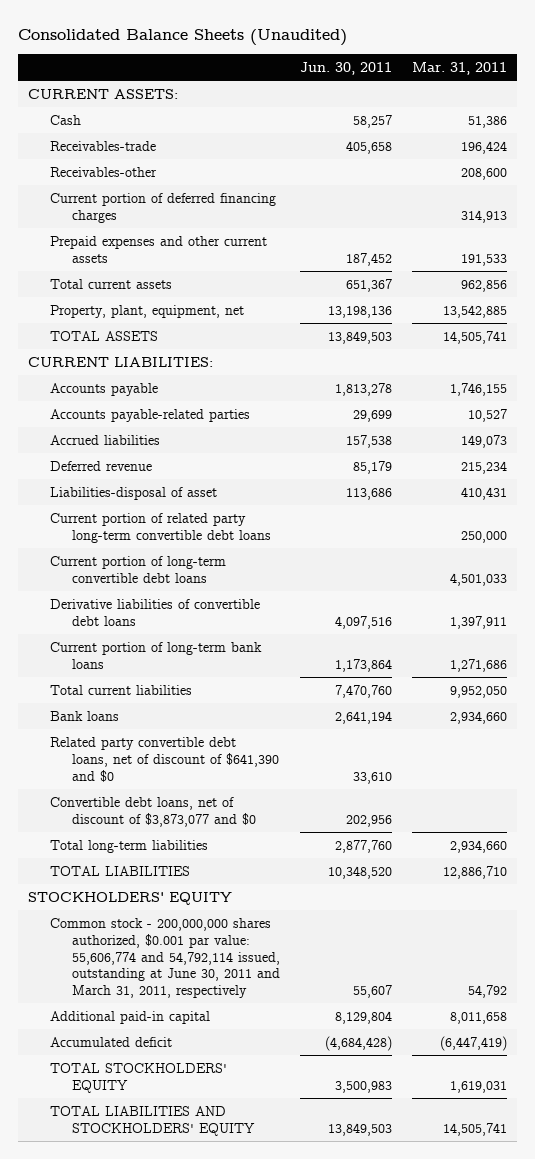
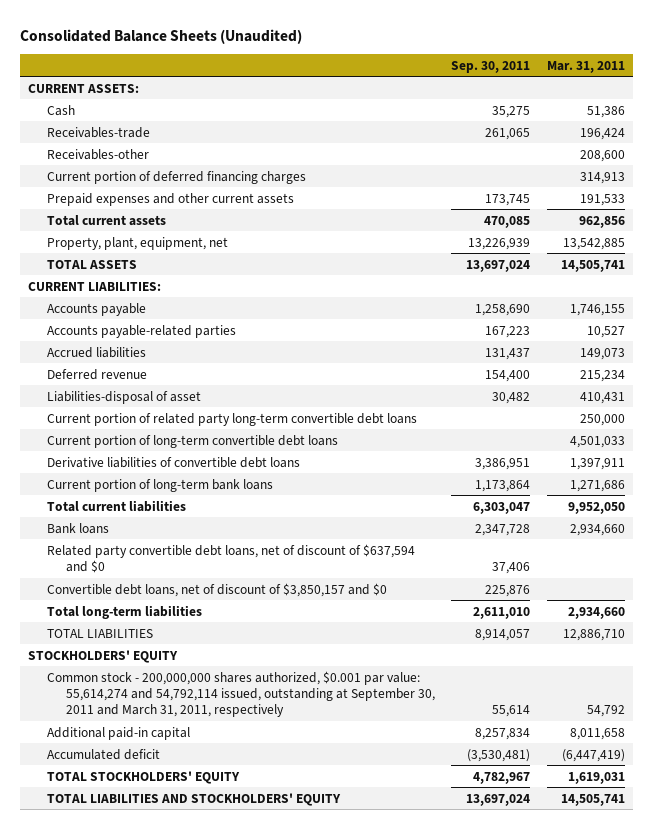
- | Jun. 30, 2011 | Mar. 31, 2011
+ | Sep. 30, 2011 | Mar. 31, 2011
- Related party convertible debt loans, net of discount of $641,390 and $0 | 33,610 |
- Convertible debt loans, net of discount of $3,873,077 and $0 | 202,956 |
+ Related party convertible debt loans, net of discount of $637,594 and $0 | 37,406 |
+ Convertible debt loans, net of discount of $3,850,157 and $0 | 225,876 |
- Common stock - 200,000,000 shares authorized, $0.001 par value: 55,606,774 and 54,792,114 issued, outstanding at June 30, 2011 and March 31, 2011, respectively | 55,607 | 54,792
+ Common stock - 200,000,000 shares authorized, $0.001 par value: 55,614,274 and 54,792,114 issued, outstanding at September 30, 2011 and March 31, 2011, respectively | 55,614 | 54,792

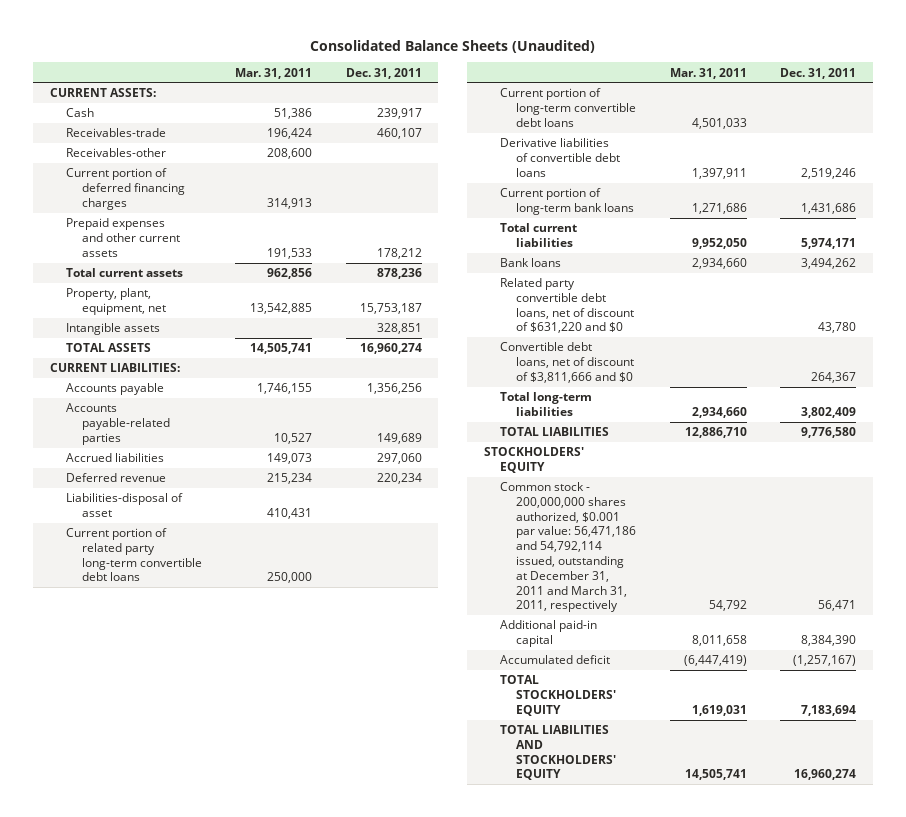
- | Sep. 30, 2011 | Mar. 31, 2011
+ | Mar. 31, 2011 | Dec. 31, 2011
+ Intangible assets | | 328,851
- Related party convertible debt loans, net of discount of $637,594 and $0 | 37,406 |
- Convertible debt loans, net of discount of $3,850,157 and $0 | 225,876 |
+ Related party convertible debt loans, net of discount of $631,220 and $0 | | 43,780
+ Convertible debt loans, net of discount of $3,811,666 and $0 | | 264,367
- Common stock - 200,000,000 shares authorized, $0.001 par value: 55,614,274 and 54,792,114 issued, outstanding at September 30, 2011 and March 31, 2011, respectively | 55,614 | 54,792
+ Common stock - 200,000,000 shares authorized, $0.001 par value: 56,471,186 and 54,792,114 issued, outstanding at December 31, 2011 and March 31, 2011, respectively | 54,792 | 56,471

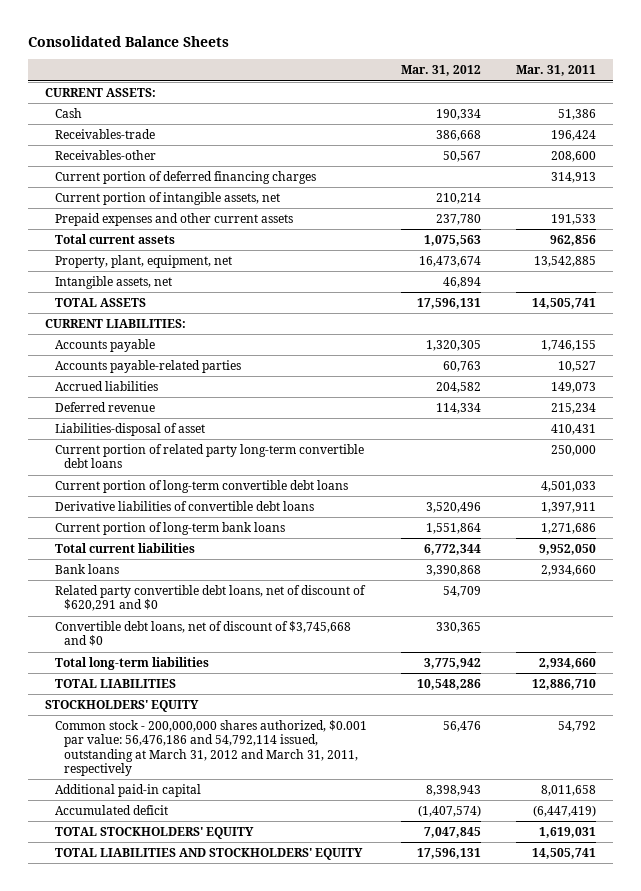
- Consolidated Balance Sheets (Unaudited)
+ Consolidated Balance Sheets
- | Mar. 31, 2011 | Dec. 31, 2011
+ | Mar. 31, 2012 | Mar. 31, 2011
+ Current portion of intangible assets, net | 210,214 |
- Intangible assets | | 328,851
+ Intangible assets, net | 46,894 |
- Related party convertible debt loans, net of discount of $631,220 and $0 | | 43,780
- Convertible debt loans, net of discount of $3,811,666 and $0 | | 264,367
+ Related party convertible debt loans, net of discount of $620,291 and $0 | 54,709 |
+ Convertible debt loans, net of discount of $3,745,668 and $0 | 330,365 |
- Common stock - 200,000,000 shares authorized, $0.001 par value: 56,471,186 and 54,792,114 issued, outstanding at December 31, 2011 and March 31, 2011, respectively | 54,792 | 56,471
+ Common stock - 200,000,000 shares authorized, $0.001 par value: 56,476,186 and 54,792,114 issued, outstanding at March 31, 2012 and March 31, 2011, respectively | 56,476 | 54,792

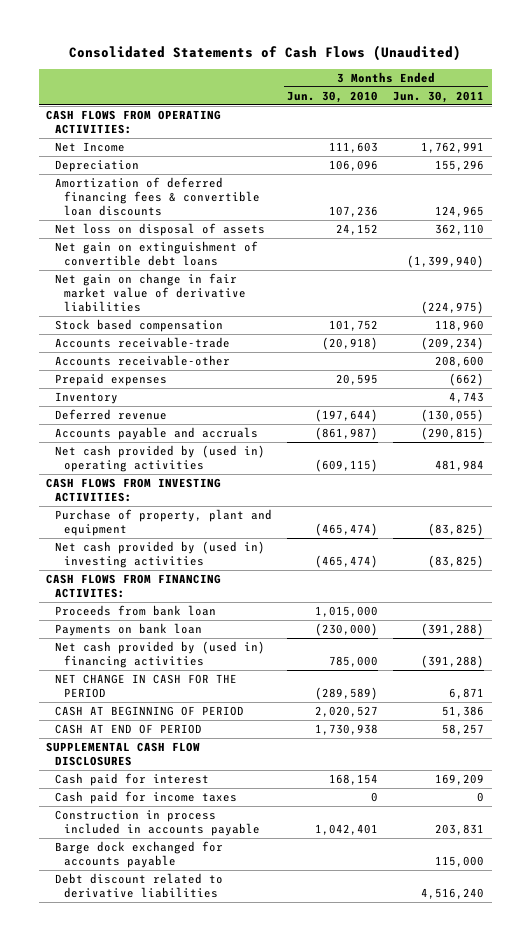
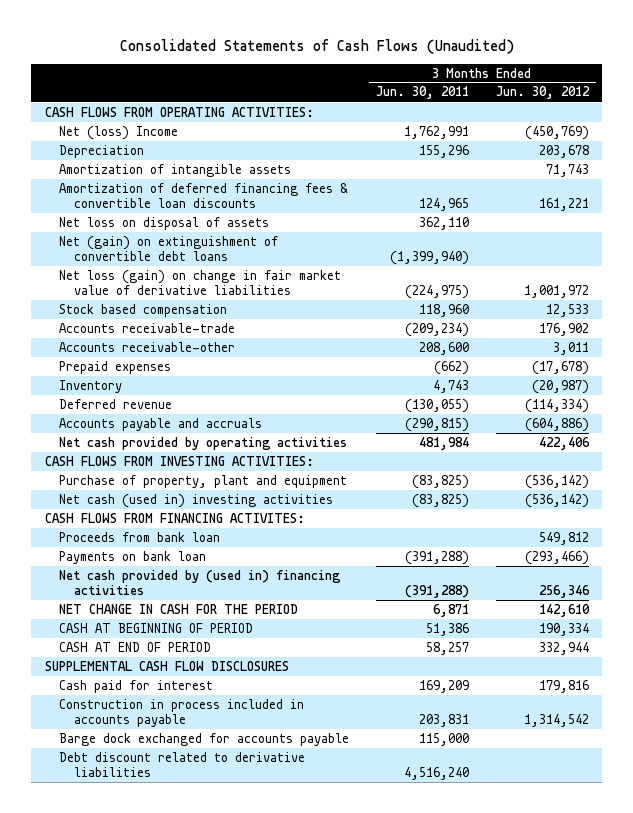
- | 3 Months Ended Jun. 30, 2010 | 3 Months Ended Jun. 30, 2011
+ | 3 Months Ended Jun. 30, 2011 | 3 Months Ended Jun. 30, 2012
- Net Income | 111,603 | 1,762,991
+ Net (loss) Income | 1,762,991 | (450,769)
+ Amortization of intangible assets | | 71,743
- Net gain on extinguishment of convertible debt loans | | (1,399,940)
- Net gain on change in fair market value of derivative liabilities | | (224,975)
+ Net (gain) on extinguishment of convertible debt loans | (1,399,940) |
+ Net loss (gain) on change in fair market value of derivative liabilities | (224,975) | 1,001,972
- Net cash provided by (used in) operating activities | (609,115) | 481,984
+ Net cash provided by operating activities | 481,984 | 422,406
- Net cash provided by (used in) investing activities | (465,474) | (83,825)
+ Net cash (used in) investing activities | (83,825) | (536,142)
- Cash paid for income taxes | 0 | 0

